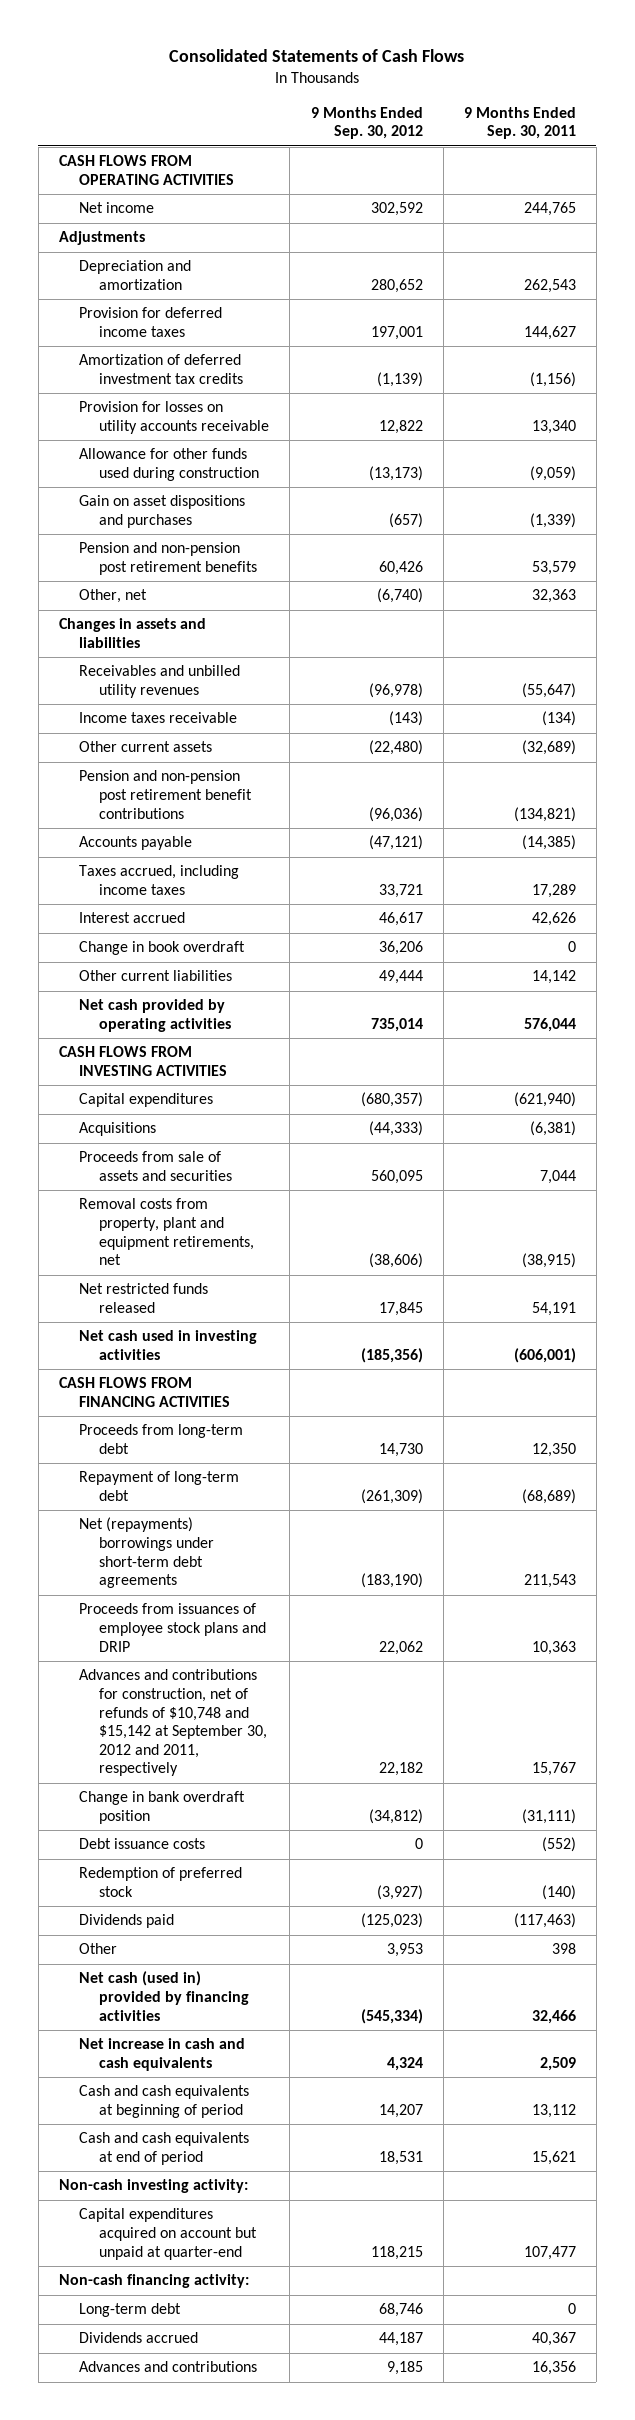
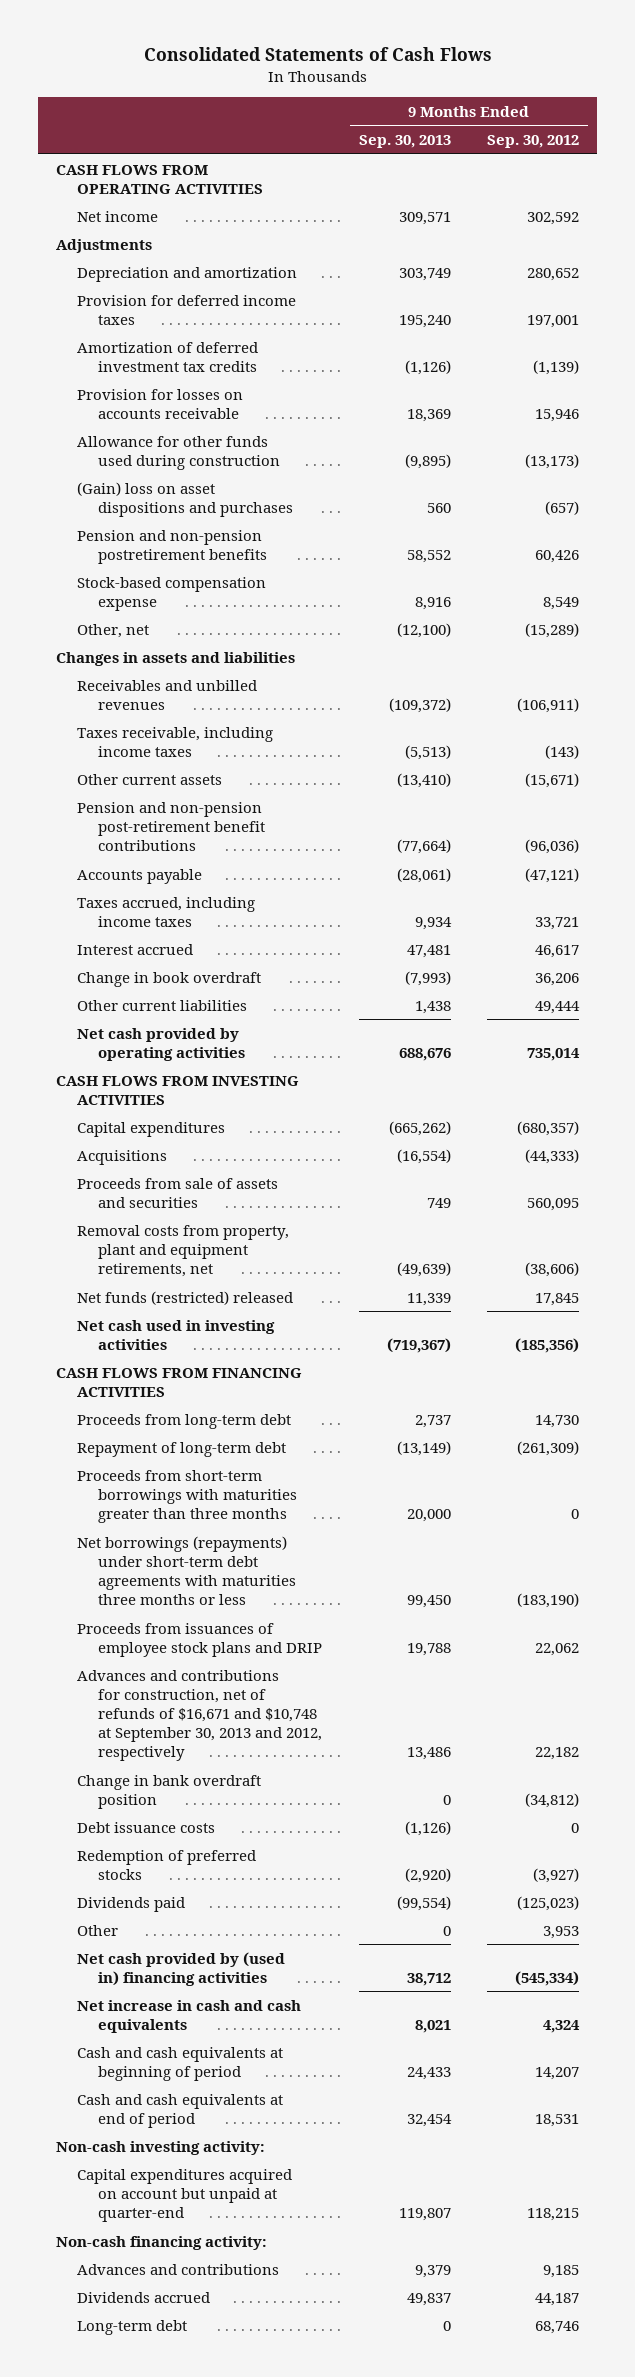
- | 9 Months Ended Sep. 30, 2012 | 9 Months Ended Sep. 30, 2011
+ | 9 Months Ended Sep. 30, 2013 | 9 Months Ended Sep. 30, 2012
- Provision for losses on utility accounts receivable | 12,822 | 13,340
+ Provision for losses on accounts receivable | 18,369 | 15,946
- Gain on asset dispositions and purchases | (657) | (1,339)
- Pension and non-pension post retirement benefits | 60,426 | 53,579
- Other, net | (6,740) | 32,363
+ (Gain) loss on asset dispositions and purchases | 560 | (657)
+ Pension and non-pension postretirement benefits | 58,552 | 60,426
+ Stock-based compensation expense | 8,916 | 8,549
+ Other, net | (12,100) | (15,289)
- Receivables and unbilled utility revenues | (96,978) | (55,647)
- Income taxes receivable | (143) | (134)
- Other current assets | (22,480) | (32,689)
- Pension and non-pension post retirement benefit contributions | (96,036) | (134,821)
+ Receivables and unbilled revenues | (109,372) | (106,911)
+ Taxes receivable, including income taxes | (5,513) | (143)
+ Other current assets | (13,410) | (15,671)
+ Pension and non-pension post-retirement benefit contributions | (77,664) | (96,036)
- Net restricted funds released | 17,845 | 54,191
+ Net funds (restricted) released | 11,339 | 17,845
- Net (repayments) borrowings under short-term debt agreements | (183,190) | 211,543
+ Proceeds from short-term borrowings with maturities greater than three months | 20,000 | 0
+ Net borrowings (repayments) under short-term debt agreements with maturities three months or less | 99,450 | (183,190)
- Advances and contributions for construction, net of refunds of $10,748 and $15,142 at September 30, 2012 and 2011, respectively | 22,182 | 15,767
+ Advances and contributions for construction, net of refunds of $16,671 and $10,748 at September 30, 2013 and 2012, respectively | 13,486 | 22,182
- Redemption of preferred stock | (3,927) | (140)
+ Redemption of preferred stocks | (2,920) | (3,927)
- Net cash (used in) provided by financing activities | (545,334) | 32,466
+ Net cash provided by (used in) financing activities | 38,712 | (545,334)
moved down: Dividends accrued | 49,837 | 44,187
moved down: Long-term debt | 0 | 68,746

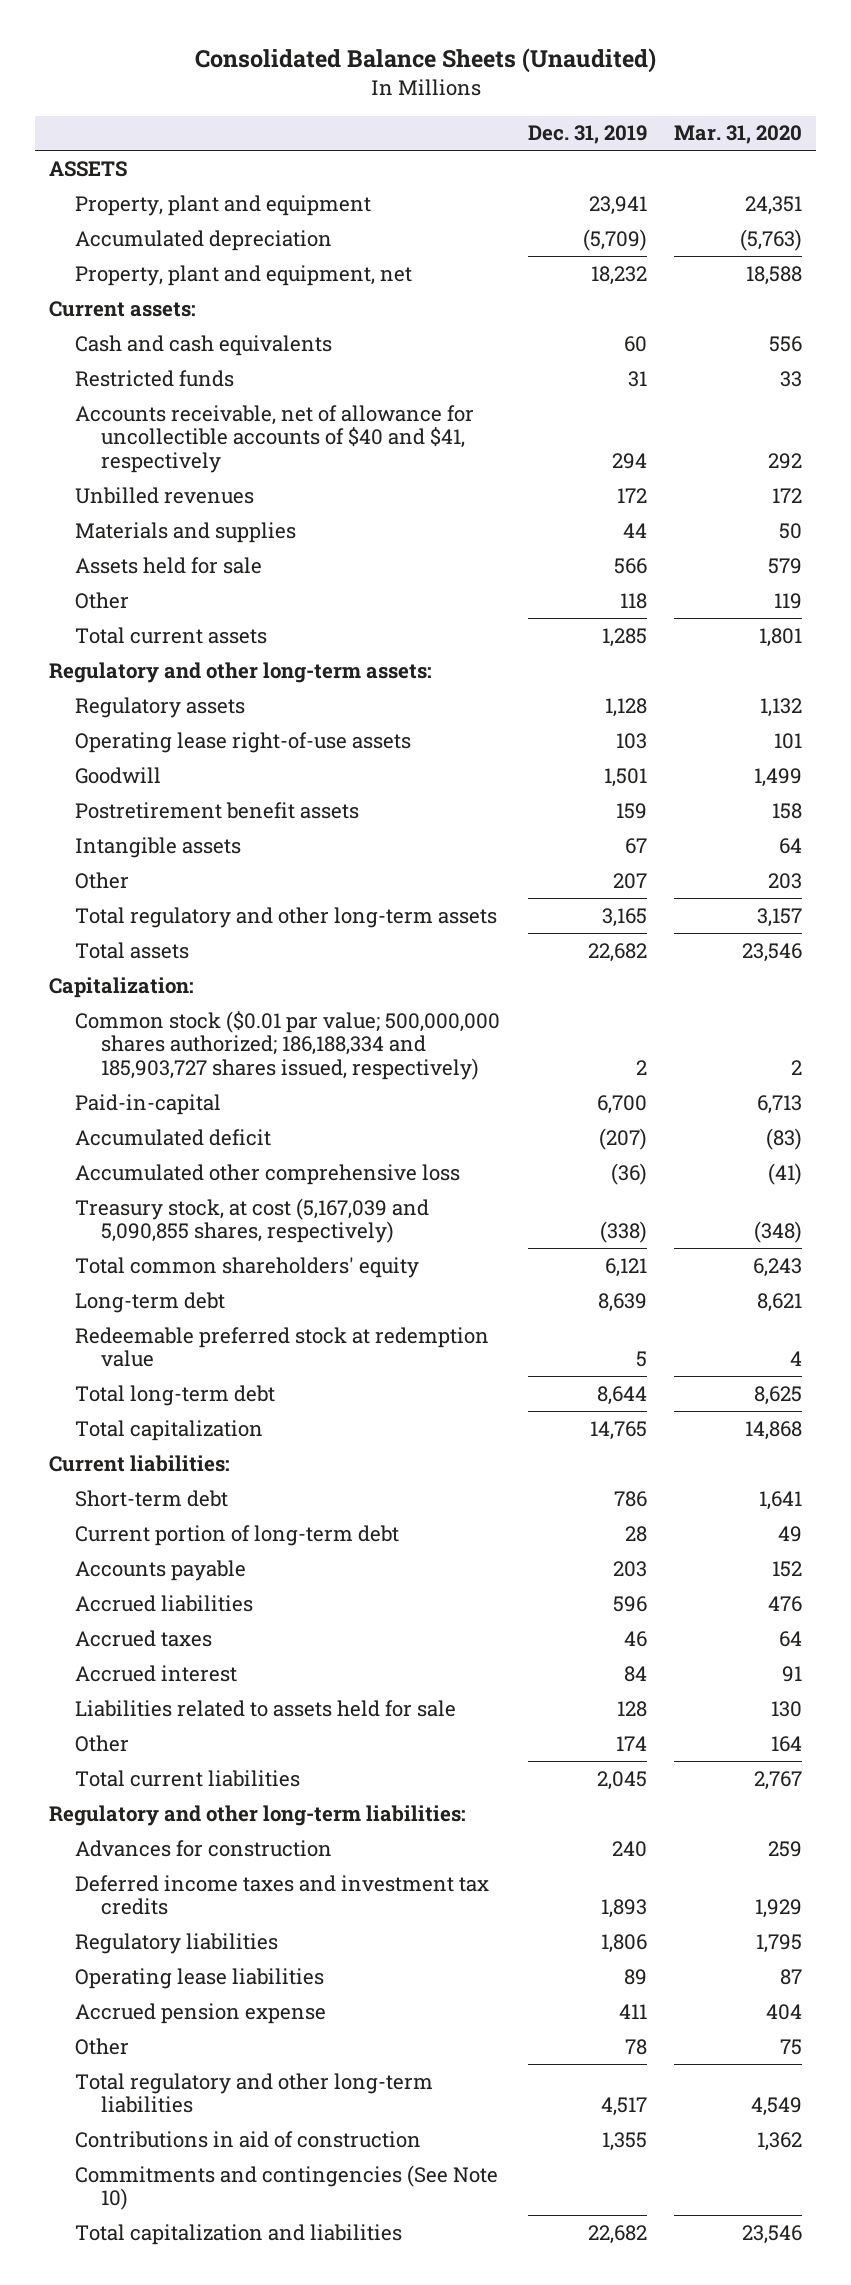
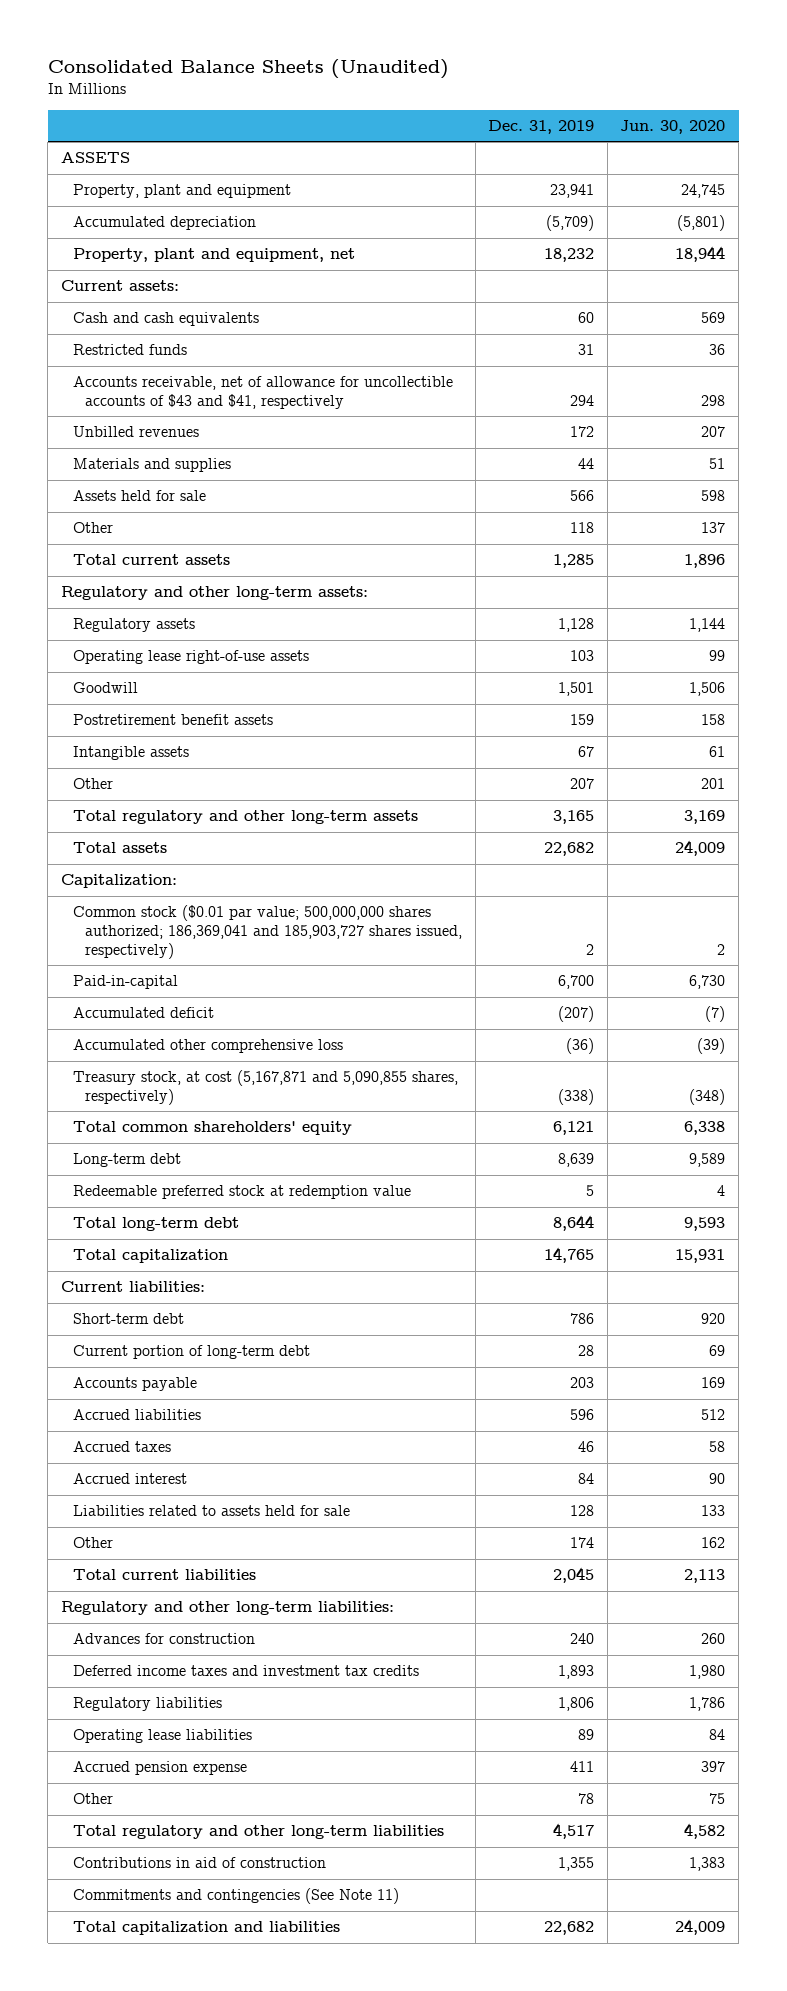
- | Dec. 31, 2019 | Mar. 31, 2020
+ | Dec. 31, 2019 | Jun. 30, 2020
- Accounts receivable, net of allowance for uncollectible accounts of $40 and $41, respectively | 294 | 292
+ Accounts receivable, net of allowance for uncollectible accounts of $43 and $41, respectively | 294 | 298
- Common stock ($0.01 par value; 500,000,000 shares authorized; 186,188,334 and 185,903,727 shares issued, respectively) | 2 | 2
+ Common stock ($0.01 par value; 500,000,000 shares authorized; 186,369,041 and 185,903,727 shares issued, respectively) | 2 | 2
- Treasury stock, at cost (5,167,039 and 5,090,855 shares, respectively) | (338) | (348)
+ Treasury stock, at cost (5,167,871 and 5,090,855 shares, respectively) | (338) | (348)
- Commitments and contingencies (See Note 10)
+ Commitments and contingencies (See Note 11)

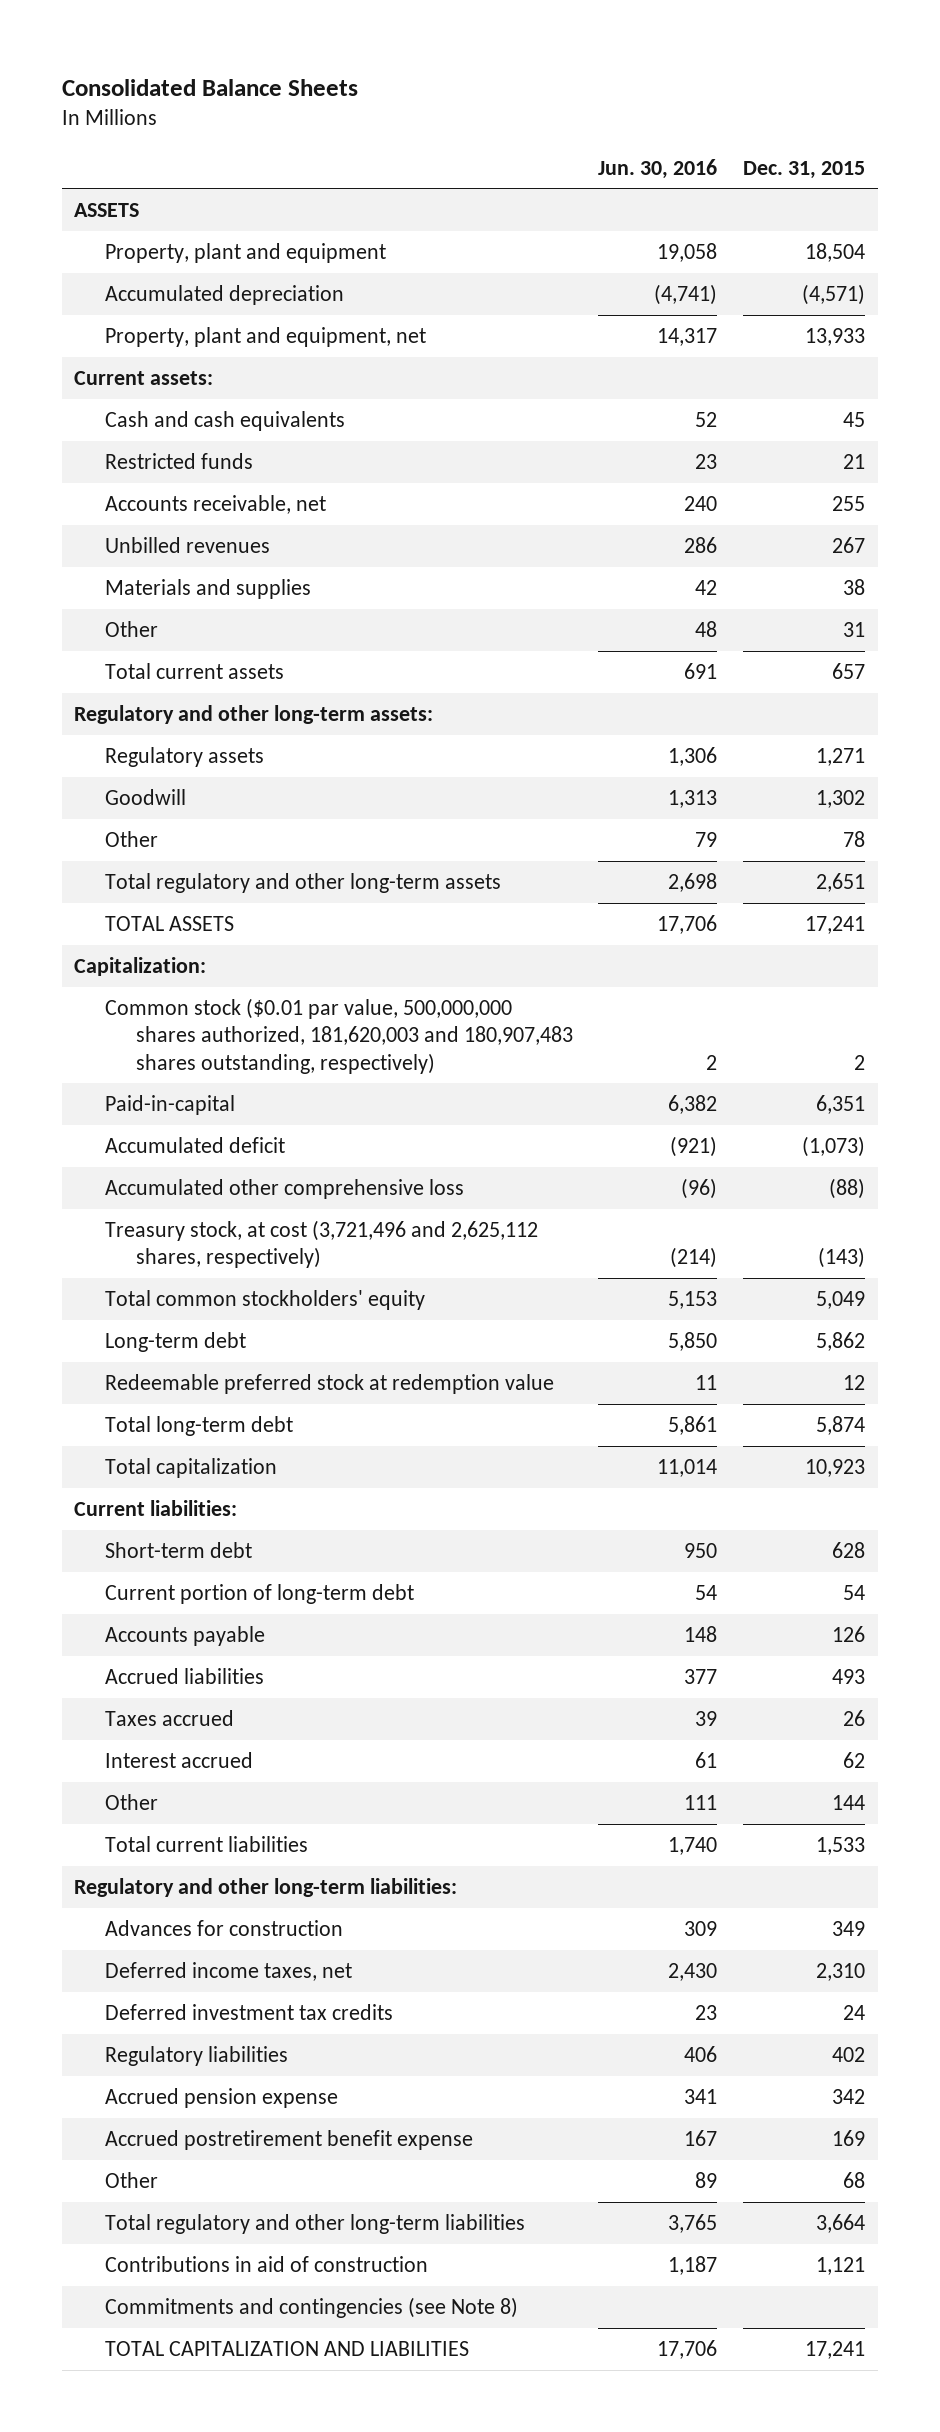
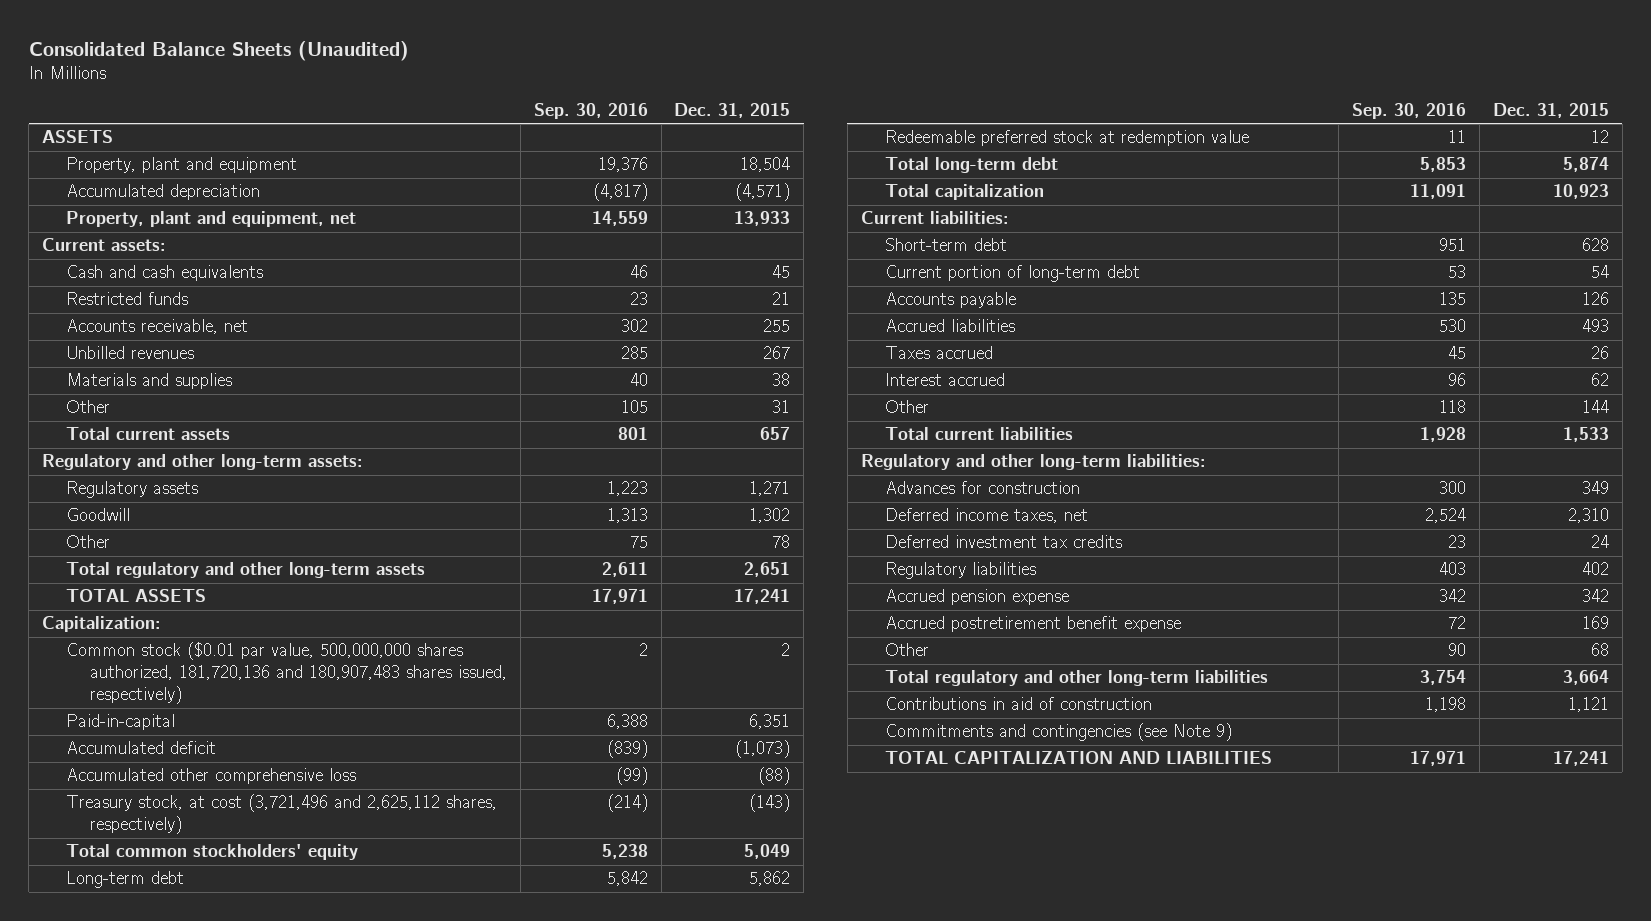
- Consolidated Balance Sheets
+ Consolidated Balance Sheets (Unaudited)
- | Jun. 30, 2016 | Dec. 31, 2015
+ | Sep. 30, 2016 | Dec. 31, 2015
- Common stock ($0.01 par value, 500,000,000 shares authorized, 181,620,003 and 180,907,483 shares outstanding, respectively) | 2 | 2
+ Common stock ($0.01 par value, 500,000,000 shares authorized, 181,720,136 and 180,907,483 shares issued, respectively) | 2 | 2
- Commitments and contingencies (see Note 8)
+ Commitments and contingencies (see Note 9)

